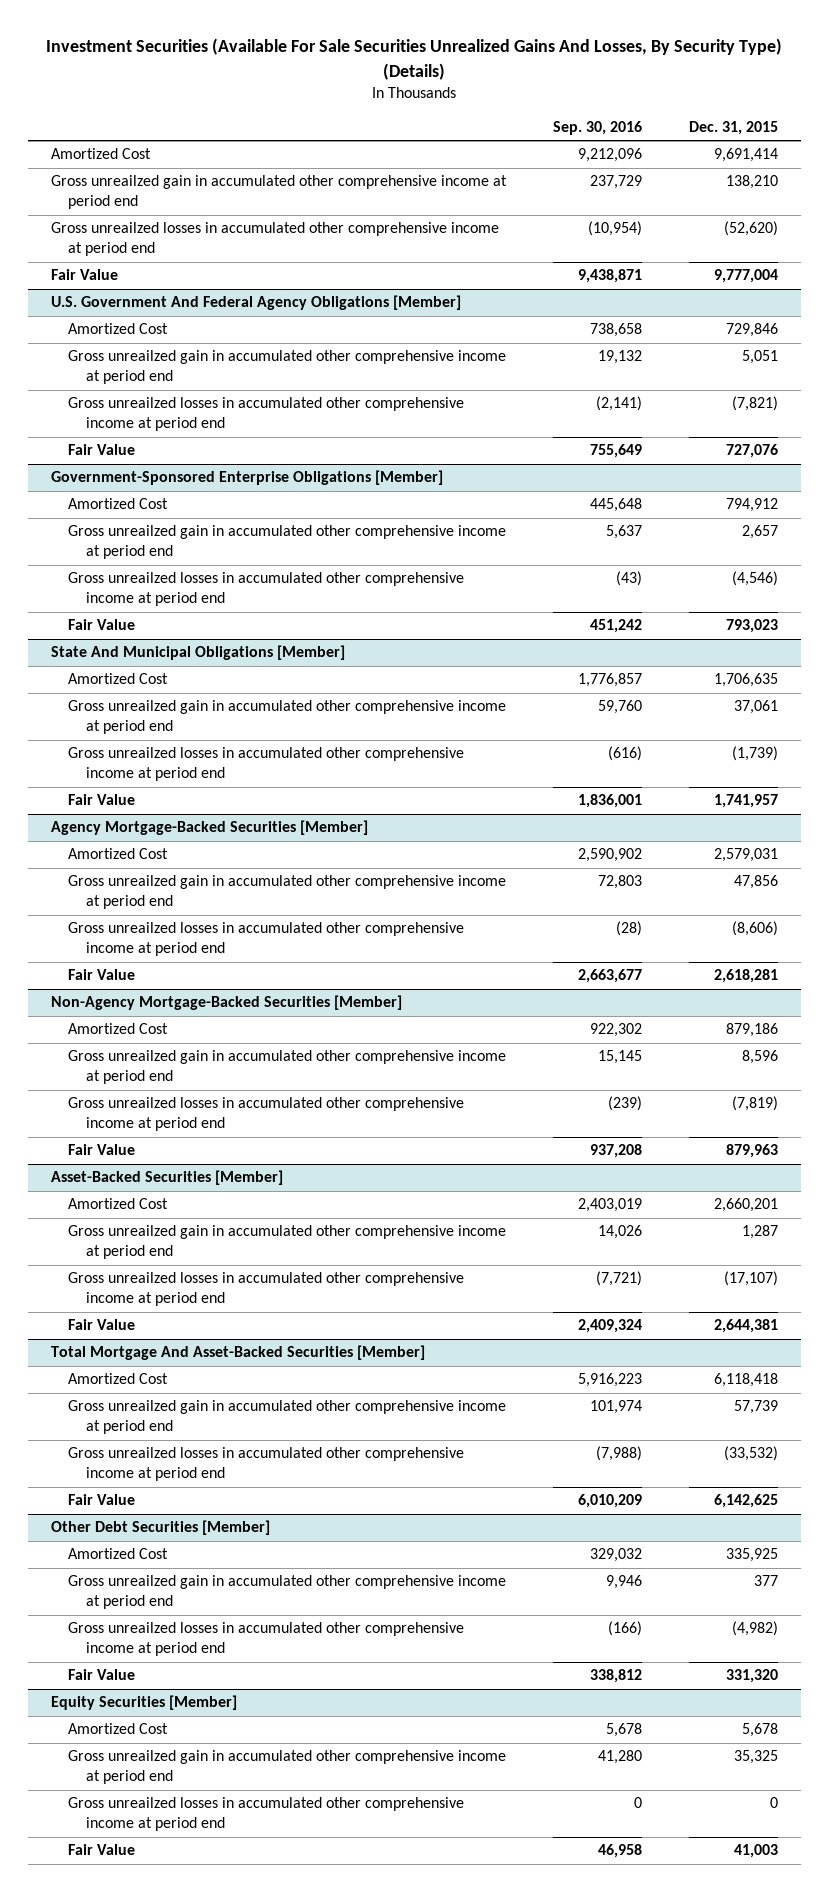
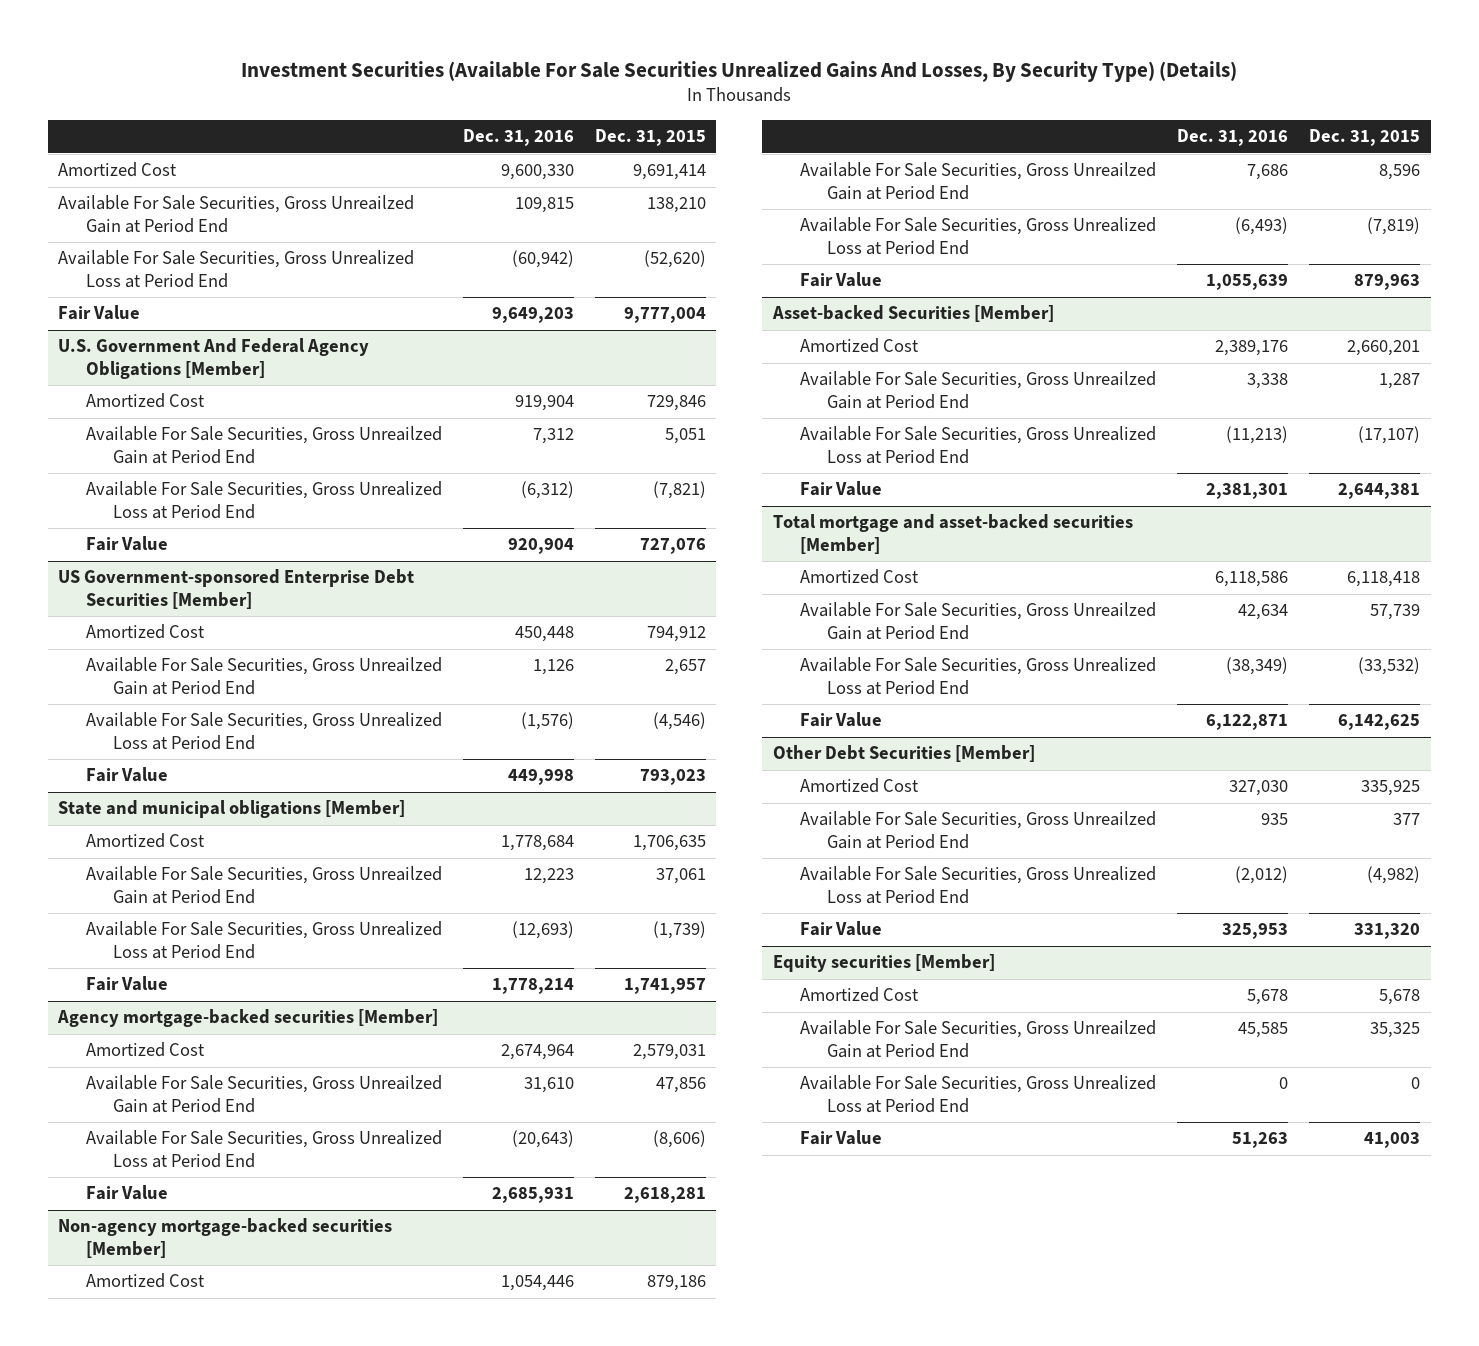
- | Sep. 30, 2016 | Dec. 31, 2015
+ | Dec. 31, 2016 | Dec. 31, 2015
- Gross unreailzed gain in accumulated other comprehensive income at period end | 237,729 | 138,210
- Gross unreailzed losses in accumulated other comprehensive income at period end | (10,954) | (52,620)
+ Available For Sale Securities, Gross Unreailzed Gain at Period End | 109,815 | 138,210
+ Available For Sale Securities, Gross Unrealized Loss at Period End | (60,942) | (52,620)
@ U.S. Government And Federal Agency Obligations [Member]
- Gross unreailzed gain in accumulated other comprehensive income at period end | 19,132 | 5,051
- Gross unreailzed losses in accumulated other comprehensive income at period end | (2,141) | (7,821)
+ Available For Sale Securities, Gross Unreailzed Gain at Period End | 7,312 | 5,051
+ Available For Sale Securities, Gross Unrealized Loss at Period End | (6,312) | (7,821)
- Government-Sponsored Enterprise Obligations [Member]
+ US Government-sponsored Enterprise Debt Securities [Member]
- Gross unreailzed gain in accumulated other comprehensive income at period end | 5,637 | 2,657
- Gross unreailzed losses in accumulated other comprehensive income at period end | (43) | (4,546)
+ Available For Sale Securities, Gross Unreailzed Gain at Period End | 1,126 | 2,657
+ Available For Sale Securities, Gross Unrealized Loss at Period End | (1,576) | (4,546)
- State And Municipal Obligations [Member]
+ State and municipal obligations [Member]
- Gross unreailzed gain in accumulated other comprehensive income at period end | 59,760 | 37,061
- Gross unreailzed losses in accumulated other comprehensive income at period end | (616) | (1,739)
+ Available For Sale Securities, Gross Unreailzed Gain at Period End | 12,223 | 37,061
+ Available For Sale Securities, Gross Unrealized Loss at Period End | (12,693) | (1,739)
- Agency Mortgage-Backed Securities [Member]
+ Agency mortgage-backed securities [Member]
- Gross unreailzed gain in accumulated other comprehensive income at period end | 72,803 | 47,856
- Gross unreailzed losses in accumulated other comprehensive income at period end | (28) | (8,606)
+ Available For Sale Securities, Gross Unreailzed Gain at Period End | 31,610 | 47,856
+ Available For Sale Securities, Gross Unrealized Loss at Period End | (20,643) | (8,606)
- Non-Agency Mortgage-Backed Securities [Member]
+ Non-agency mortgage-backed securities [Member]
- Gross unreailzed gain in accumulated other comprehensive income at period end | 15,145 | 8,596
- Gross unreailzed losses in accumulated other comprehensive income at period end | (239) | (7,819)
+ Available For Sale Securities, Gross Unreailzed Gain at Period End | 7,686 | 8,596
+ Available For Sale Securities, Gross Unrealized Loss at Period End | (6,493) | (7,819)
- Asset-Backed Securities [Member]
+ Asset-backed Securities [Member]
- Gross unreailzed gain in accumulated other comprehensive income at period end | 14,026 | 1,287
- Gross unreailzed losses in accumulated other comprehensive income at period end | (7,721) | (17,107)
+ Available For Sale Securities, Gross Unreailzed Gain at Period End | 3,338 | 1,287
+ Available For Sale Securities, Gross Unrealized Loss at Period End | (11,213) | (17,107)
- Total Mortgage And Asset-Backed Securities [Member]
+ Total mortgage and asset-backed securities [Member]
- Gross unreailzed gain in accumulated other comprehensive income at period end | 101,974 | 57,739
- Gross unreailzed losses in accumulated other comprehensive income at period end | (7,988) | (33,532)
+ Available For Sale Securities, Gross Unreailzed Gain at Period End | 42,634 | 57,739
+ Available For Sale Securities, Gross Unrealized Loss at Period End | (38,349) | (33,532)
@ Other Debt Securities [Member]
- Gross unreailzed gain in accumulated other comprehensive income at period end | 9,946 | 377
- Gross unreailzed losses in accumulated other comprehensive income at period end | (166) | (4,982)
+ Available For Sale Securities, Gross Unreailzed Gain at Period End | 935 | 377
+ Available For Sale Securities, Gross Unrealized Loss at Period End | (2,012) | (4,982)
- Equity Securities [Member]
+ Equity securities [Member]
- Gross unreailzed gain in accumulated other comprehensive income at period end | 41,280 | 35,325
- Gross unreailzed losses in accumulated other comprehensive income at period end | 0 | 0
+ Available For Sale Securities, Gross Unreailzed Gain at Period End | 45,585 | 35,325
+ Available For Sale Securities, Gross Unrealized Loss at Period End | 0 | 0

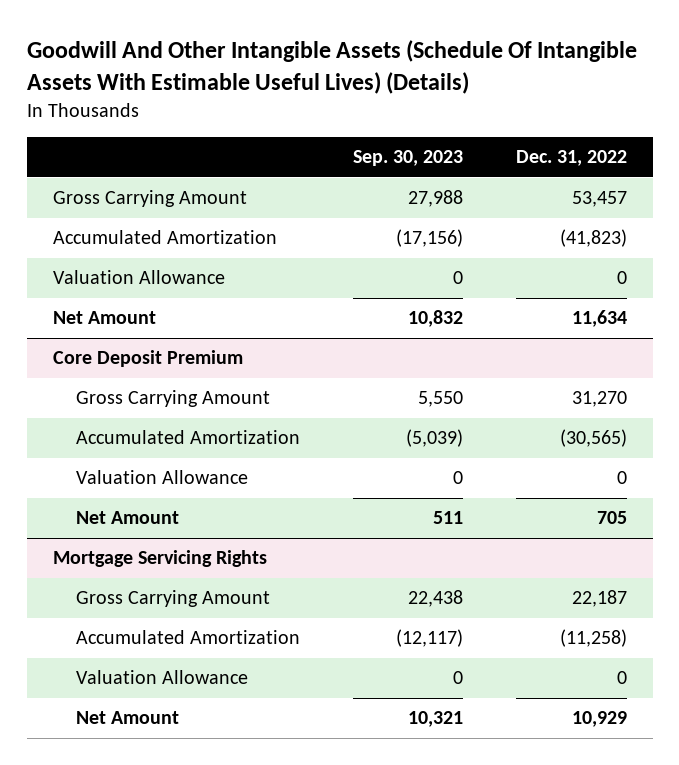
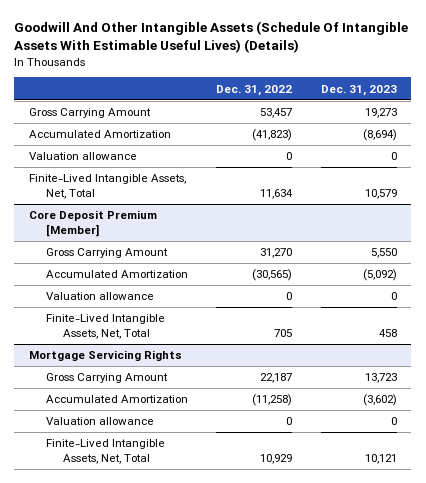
- | Sep. 30, 2023 | Dec. 31, 2022
+ | Dec. 31, 2022 | Dec. 31, 2023
- Valuation Allowance | 0 | 0
- Net Amount | 10,832 | 11,634
- Core Deposit Premium
+ Valuation allowance | 0 | 0
+ Finite-Lived Intangible Assets, Net, Total | 11,634 | 10,579
+ Core Deposit Premium [Member]
- Valuation Allowance | 0 | 0
- Net Amount | 511 | 705
+ Valuation allowance | 0 | 0
+ Finite-Lived Intangible Assets, Net, Total | 705 | 458
@ Mortgage Servicing Rights
- Valuation Allowance | 0 | 0
- Net Amount | 10,321 | 10,929
+ Valuation allowance | 0 | 0
+ Finite-Lived Intangible Assets, Net, Total | 10,929 | 10,121

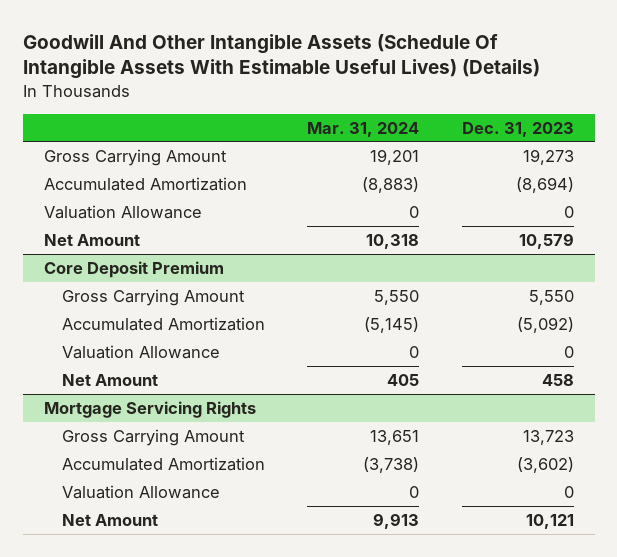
- | Dec. 31, 2022 | Dec. 31, 2023
+ | Mar. 31, 2024 | Dec. 31, 2023
- Valuation allowance | 0 | 0
- Finite-Lived Intangible Assets, Net, Total | 11,634 | 10,579
- Core Deposit Premium [Member]
+ Valuation Allowance | 0 | 0
+ Net Amount | 10,318 | 10,579
+ Core Deposit Premium
- Valuation allowance | 0 | 0
- Finite-Lived Intangible Assets, Net, Total | 705 | 458
+ Valuation Allowance | 0 | 0
+ Net Amount | 405 | 458
@ Mortgage Servicing Rights
- Valuation allowance | 0 | 0
- Finite-Lived Intangible Assets, Net, Total | 10,929 | 10,121
+ Valuation Allowance | 0 | 0
+ Net Amount | 9,913 | 10,121

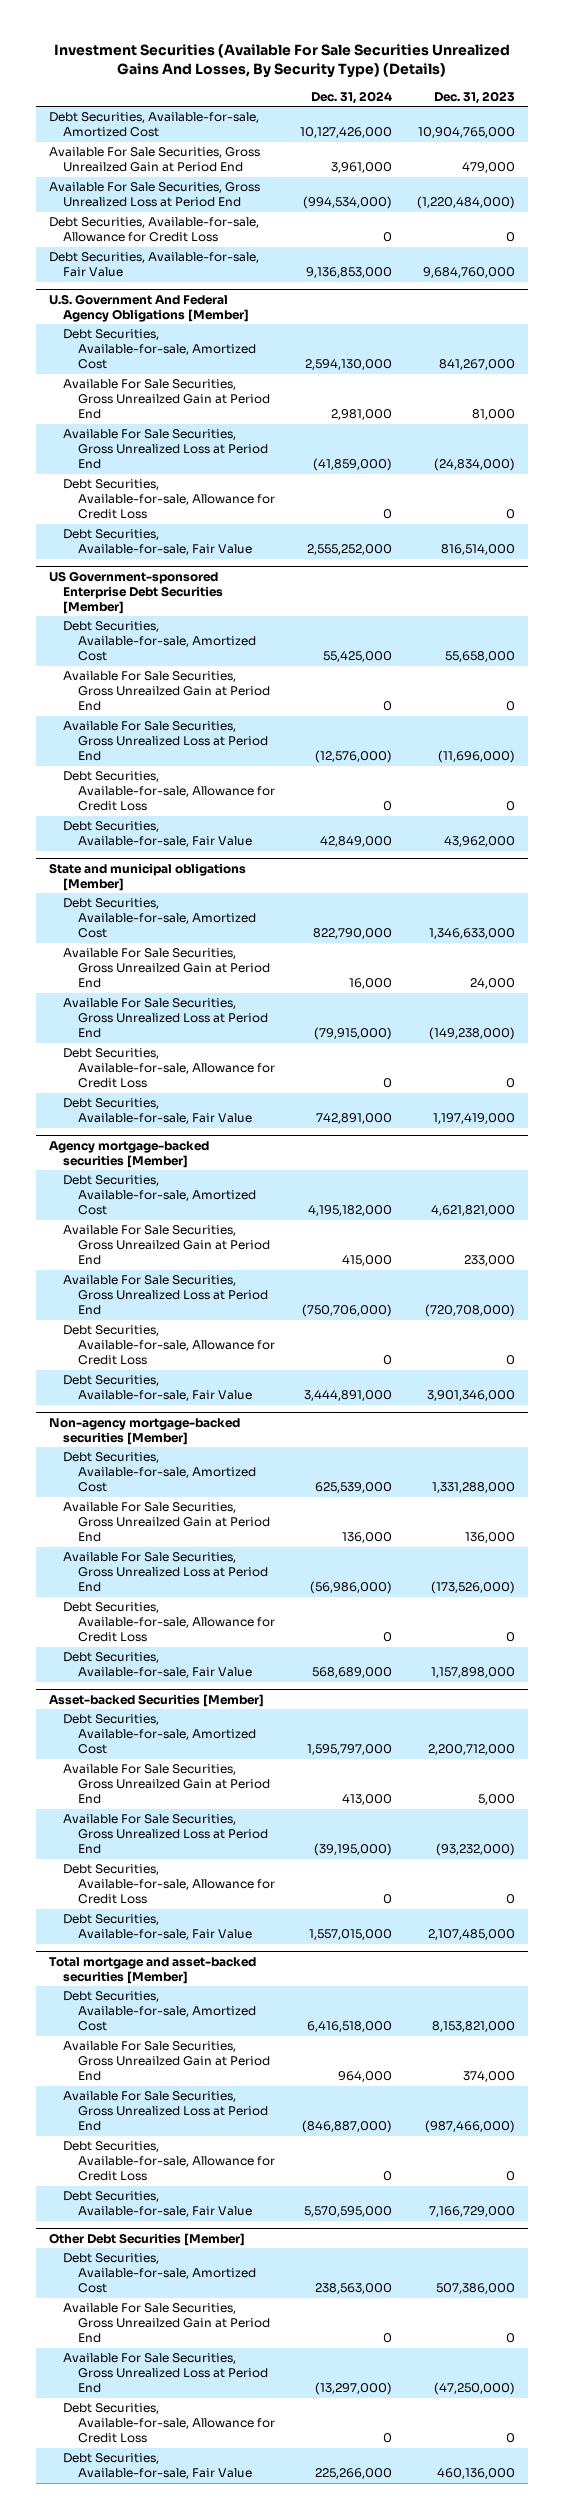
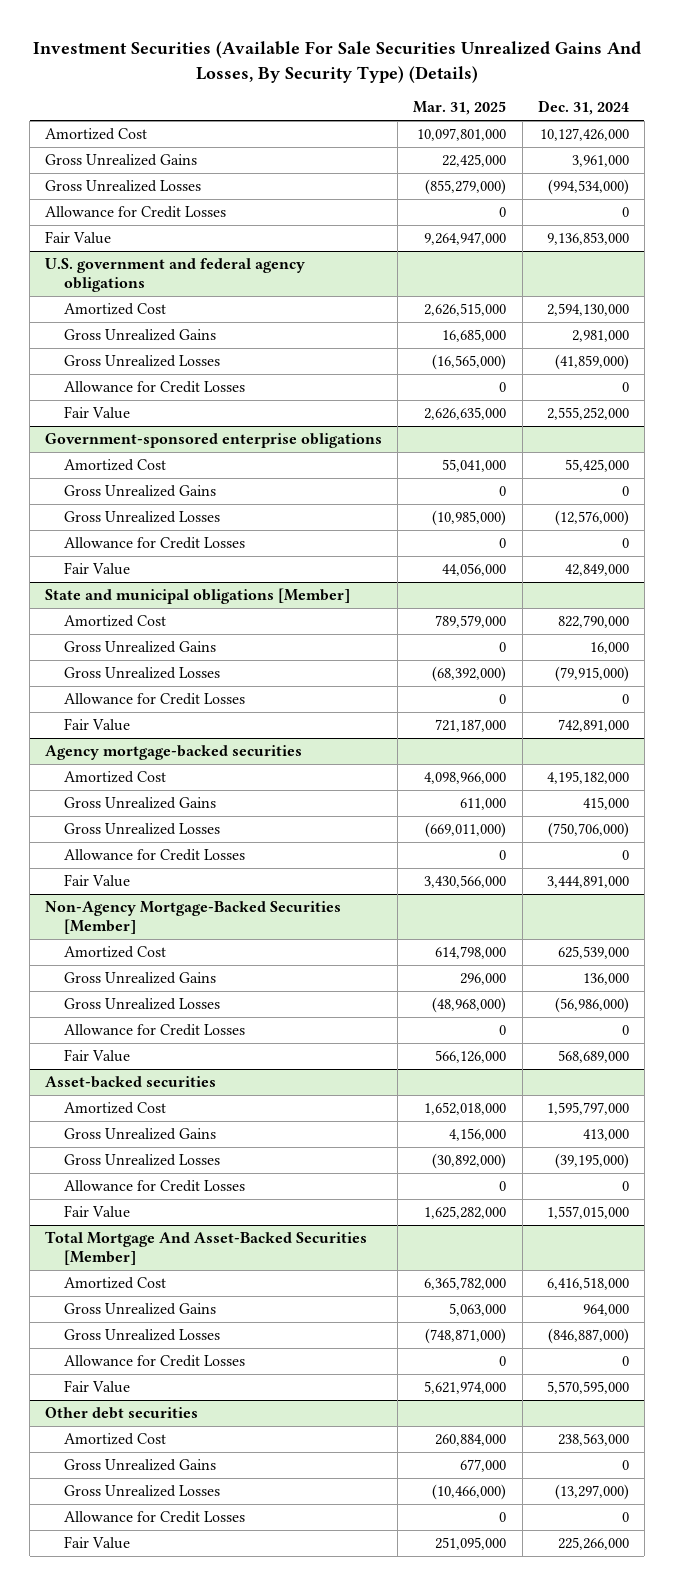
- | Dec. 31, 2024 | Dec. 31, 2023
+ | Mar. 31, 2025 | Dec. 31, 2024
- Debt Securities, Available-for-sale, Amortized Cost | 10,127,426,000 | 10,904,765,000
- Available For Sale Securities, Gross Unreailzed Gain at Period End | 3,961,000 | 479,000
- Available For Sale Securities, Gross Unrealized Loss at Period End | (994,534,000) | (1,220,484,000)
- Debt Securities, Available-for-sale, Allowance for Credit Loss | 0 | 0
- Debt Securities, Available-for-sale, Fair Value | 9,136,853,000 | 9,684,760,000
- U.S. Government And Federal Agency Obligations [Member]
- Debt Securities, Available-for-sale, Amortized Cost | 2,594,130,000 | 841,267,000
- Available For Sale Securities, Gross Unreailzed Gain at Period End | 2,981,000 | 81,000
- Available For Sale Securities, Gross Unrealized Loss at Period End | (41,859,000) | (24,834,000)
- Debt Securities, Available-for-sale, Allowance for Credit Loss | 0 | 0
- Debt Securities, Available-for-sale, Fair Value | 2,555,252,000 | 816,514,000
- US Government-sponsored Enterprise Debt Securities [Member]
- Debt Securities, Available-for-sale, Amortized Cost | 55,425,000 | 55,658,000
- Available For Sale Securities, Gross Unreailzed Gain at Period End | 0 | 0
- Available For Sale Securities, Gross Unrealized Loss at Period End | (12,576,000) | (11,696,000)
- Debt Securities, Available-for-sale, Allowance for Credit Loss | 0 | 0
- Debt Securities, Available-for-sale, Fair Value | 42,849,000 | 43,962,000
+ Amortized Cost | 10,097,801,000 | 10,127,426,000
+ Gross Unrealized Gains | 22,425,000 | 3,961,000
+ Gross Unrealized Losses | (855,279,000) | (994,534,000)
+ Allowance for Credit Losses | 0 | 0
+ Fair Value | 9,264,947,000 | 9,136,853,000
+ U.S. government and federal agency obligations
+ Amortized Cost | 2,626,515,000 | 2,594,130,000
+ Gross Unrealized Gains | 16,685,000 | 2,981,000
+ Gross Unrealized Losses | (16,565,000) | (41,859,000)
+ Allowance for Credit Losses | 0 | 0
+ Fair Value | 2,626,635,000 | 2,555,252,000
+ Government-sponsored enterprise obligations
+ Amortized Cost | 55,041,000 | 55,425,000
+ Gross Unrealized Gains | 0 | 0
+ Gross Unrealized Losses | (10,985,000) | (12,576,000)
+ Allowance for Credit Losses | 0 | 0
+ Fair Value | 44,056,000 | 42,849,000
@ State and municipal obligations [Member]
- Debt Securities, Available-for-sale, Amortized Cost | 822,790,000 | 1,346,633,000
- Available For Sale Securities, Gross Unreailzed Gain at Period End | 16,000 | 24,000
- Available For Sale Securities, Gross Unrealized Loss at Period End | (79,915,000) | (149,238,000)
- Debt Securities, Available-for-sale, Allowance for Credit Loss | 0 | 0
- Debt Securities, Available-for-sale, Fair Value | 742,891,000 | 1,197,419,000
- Agency mortgage-backed securities [Member]
- Debt Securities, Available-for-sale, Amortized Cost | 4,195,182,000 | 4,621,821,000
- Available For Sale Securities, Gross Unreailzed Gain at Period End | 415,000 | 233,000
- Available For Sale Securities, Gross Unrealized Loss at Period End | (750,706,000) | (720,708,000)
- Debt Securities, Available-for-sale, Allowance for Credit Loss | 0 | 0
- Debt Securities, Available-for-sale, Fair Value | 3,444,891,000 | 3,901,346,000
- Non-agency mortgage-backed securities [Member]
- Debt Securities, Available-for-sale, Amortized Cost | 625,539,000 | 1,331,288,000
- Available For Sale Securities, Gross Unreailzed Gain at Period End | 136,000 | 136,000
- Available For Sale Securities, Gross Unrealized Loss at Period End | (56,986,000) | (173,526,000)
- Debt Securities, Available-for-sale, Allowance for Credit Loss | 0 | 0
- Debt Securities, Available-for-sale, Fair Value | 568,689,000 | 1,157,898,000
- Asset-backed Securities [Member]
- Debt Securities, Available-for-sale, Amortized Cost | 1,595,797,000 | 2,200,712,000
- Available For Sale Securities, Gross Unreailzed Gain at Period End | 413,000 | 5,000
- Available For Sale Securities, Gross Unrealized Loss at Period End | (39,195,000) | (93,232,000)
- Debt Securities, Available-for-sale, Allowance for Credit Loss | 0 | 0
- Debt Securities, Available-for-sale, Fair Value | 1,557,015,000 | 2,107,485,000
- Total mortgage and asset-backed securities [Member]
- Debt Securities, Available-for-sale, Amortized Cost | 6,416,518,000 | 8,153,821,000
- Available For Sale Securities, Gross Unreailzed Gain at Period End | 964,000 | 374,000
- Available For Sale Securities, Gross Unrealized Loss at Period End | (846,887,000) | (987,466,000)
- Debt Securities, Available-for-sale, Allowance for Credit Loss | 0 | 0
- Debt Securities, Available-for-sale, Fair Value | 5,570,595,000 | 7,166,729,000
- Other Debt Securities [Member]
- Debt Securities, Available-for-sale, Amortized Cost | 238,563,000 | 507,386,000
- Available For Sale Securities, Gross Unreailzed Gain at Period End | 0 | 0
- Available For Sale Securities, Gross Unrealized Loss at Period End | (13,297,000) | (47,250,000)
- Debt Securities, Available-for-sale, Allowance for Credit Loss | 0 | 0
- Debt Securities, Available-for-sale, Fair Value | 225,266,000 | 460,136,000
@ State and municipal obligations [Member]
+ Amortized Cost | 789,579,000 | 822,790,000
+ Gross Unrealized Gains | 0 | 16,000
+ Gross Unrealized Losses | (68,392,000) | (79,915,000)
+ Allowance for Credit Losses | 0 | 0
+ Fair Value | 721,187,000 | 742,891,000
+ Agency mortgage-backed securities
+ Amortized Cost | 4,098,966,000 | 4,195,182,000
+ Gross Unrealized Gains | 611,000 | 415,000
+ Gross Unrealized Losses | (669,011,000) | (750,706,000)
+ Allowance for Credit Losses | 0 | 0
+ Fair Value | 3,430,566,000 | 3,444,891,000
+ Non-Agency Mortgage-Backed Securities [Member]
+ Amortized Cost | 614,798,000 | 625,539,000
+ Gross Unrealized Gains | 296,000 | 136,000
+ Gross Unrealized Losses | (48,968,000) | (56,986,000)
+ Allowance for Credit Losses | 0 | 0
+ Fair Value | 566,126,000 | 568,689,000
+ Asset-backed securities
+ Amortized Cost | 1,652,018,000 | 1,595,797,000
+ Gross Unrealized Gains | 4,156,000 | 413,000
+ Gross Unrealized Losses | (30,892,000) | (39,195,000)
+ Allowance for Credit Losses | 0 | 0
+ Fair Value | 1,625,282,000 | 1,557,015,000
+ Total Mortgage And Asset-Backed Securities [Member]
+ Amortized Cost | 6,365,782,000 | 6,416,518,000
+ Gross Unrealized Gains | 5,063,000 | 964,000
+ Gross Unrealized Losses | (748,871,000) | (846,887,000)
+ Allowance for Credit Losses | 0 | 0
+ Fair Value | 5,621,974,000 | 5,570,595,000
+ Other debt securities
+ Amortized Cost | 260,884,000 | 238,563,000
+ Gross Unrealized Gains | 677,000 | 0
+ Gross Unrealized Losses | (10,466,000) | (13,297,000)
+ Allowance for Credit Losses | 0 | 0
+ Fair Value | 251,095,000 | 225,266,000

